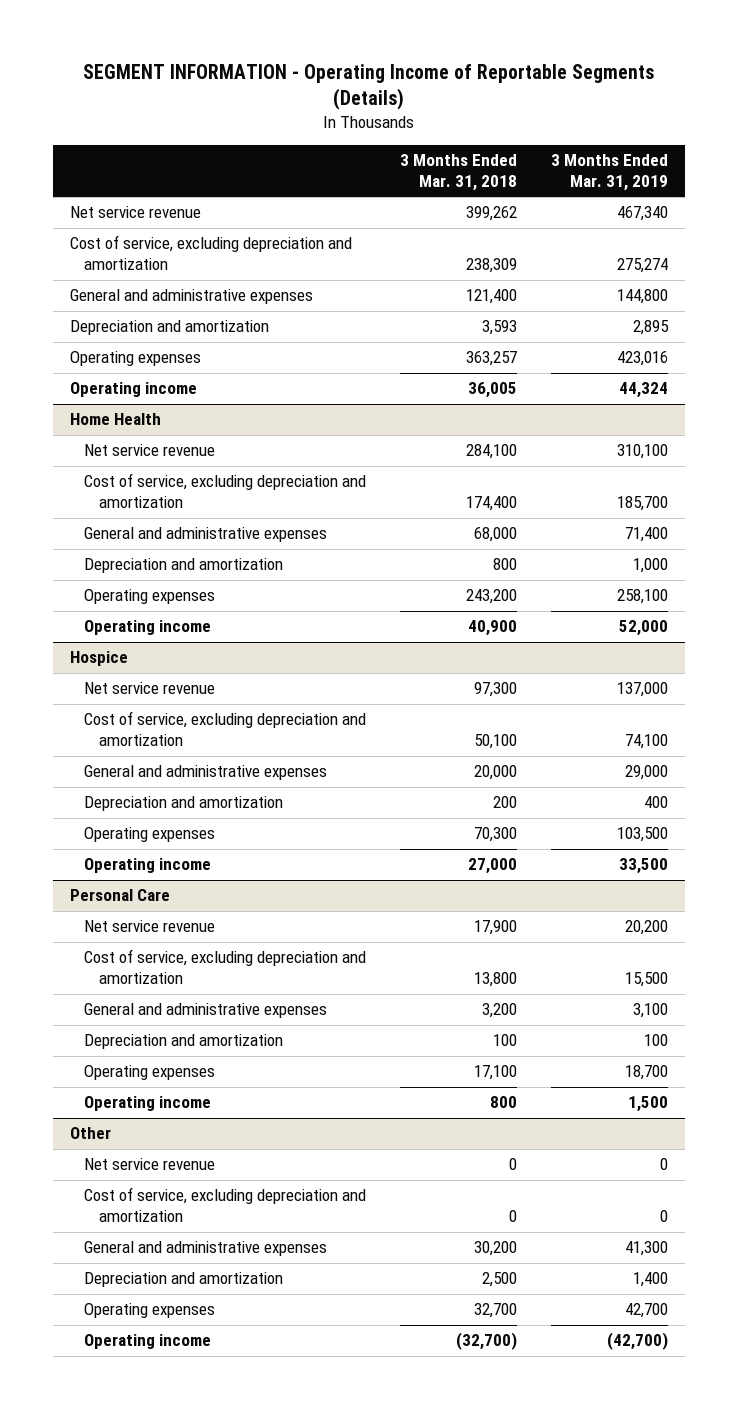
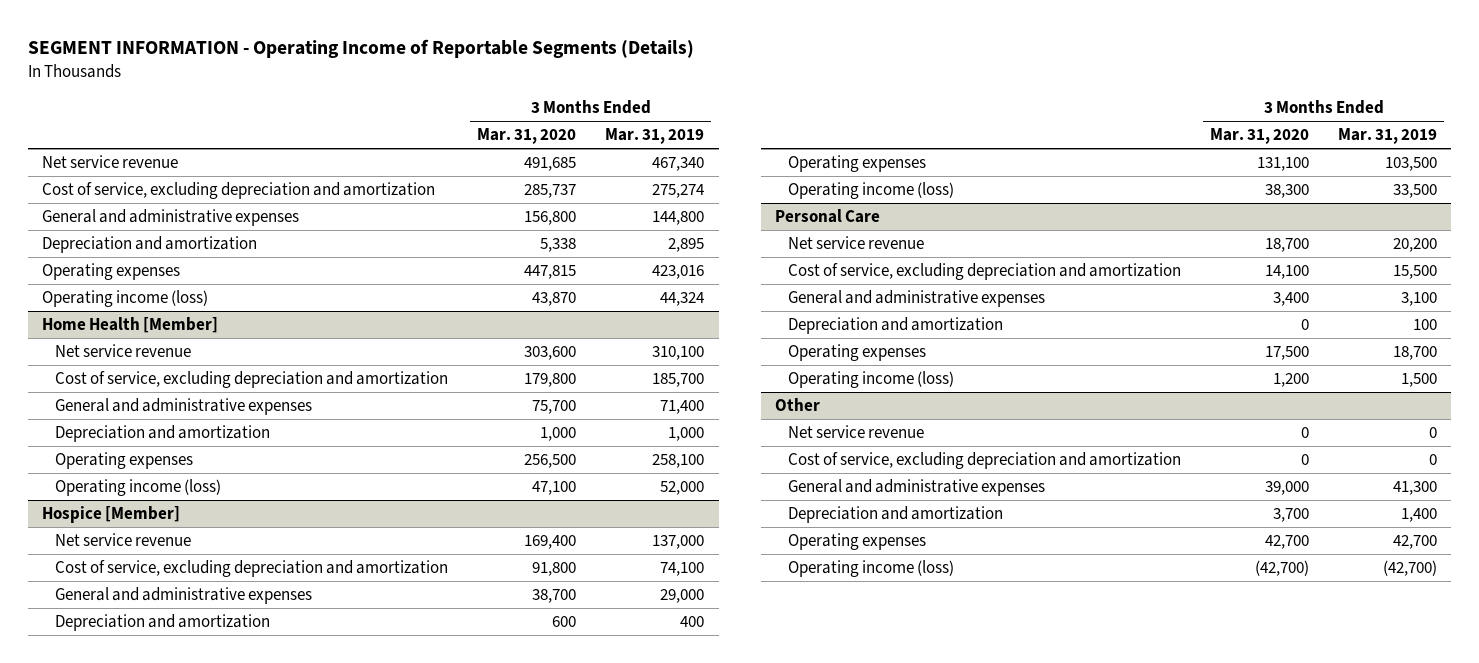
- | 3 Months Ended Mar. 31, 2018 | 3 Months Ended Mar. 31, 2019
+ | 3 Months Ended Mar. 31, 2020 | 3 Months Ended Mar. 31, 2019
- Operating income | 36,005 | 44,324
- Home Health
+ Operating income (loss) | 43,870 | 44,324
+ Home Health [Member]
- Operating income | 40,900 | 52,000
- Hospice
+ Operating income (loss) | 47,100 | 52,000
+ Hospice [Member]
- Operating income | 27,000 | 33,500
+ Operating income (loss) | 38,300 | 33,500
@ Personal Care
- Operating income | 800 | 1,500
+ Operating income (loss) | 1,200 | 1,500
@ Other
- Operating income | (32,700) | (42,700)
+ Operating income (loss) | (42,700) | (42,700)

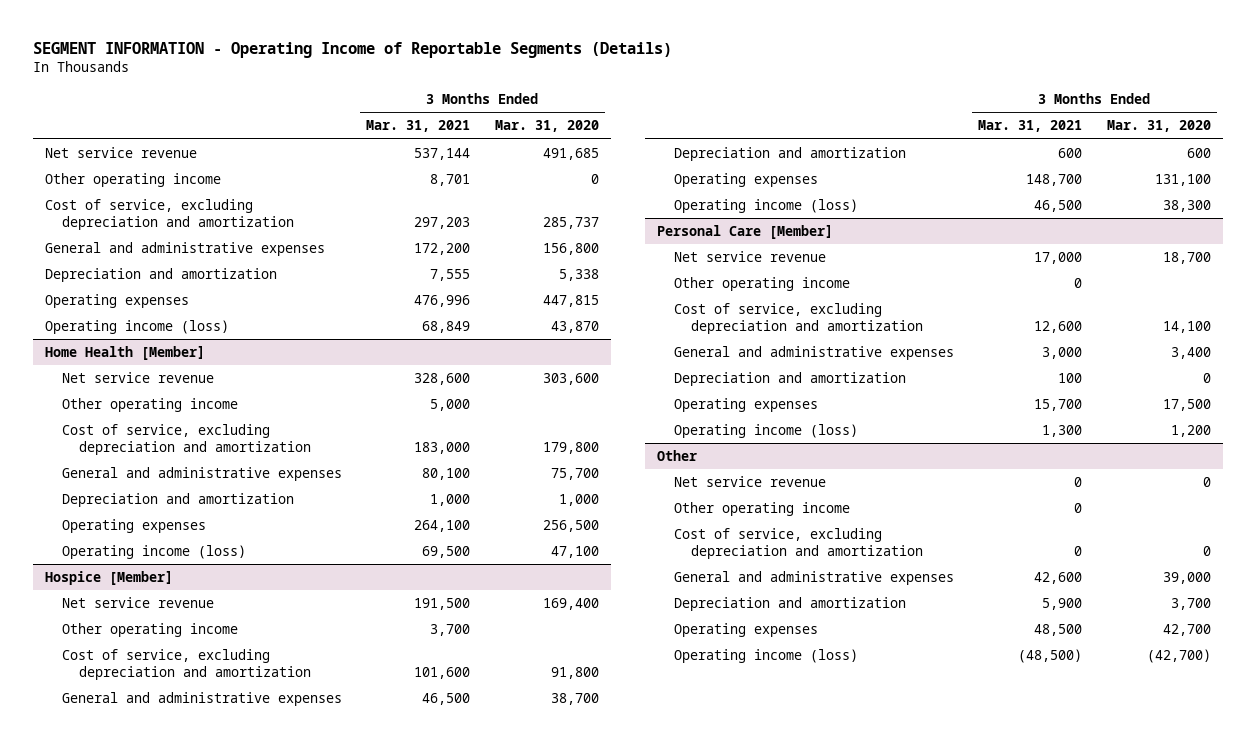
- | 3 Months Ended Mar. 31, 2020 | 3 Months Ended Mar. 31, 2019
+ | 3 Months Ended Mar. 31, 2021 | 3 Months Ended Mar. 31, 2020
+ Other operating income | 8,701 | 0
@ Home Health [Member]
+ Other operating income | 5,000 |
@ Hospice [Member]
+ Other operating income | 3,700 |
- Personal Care
+ Personal Care [Member]
+ Other operating income | 0 |
@ Other
+ Other operating income | 0 |

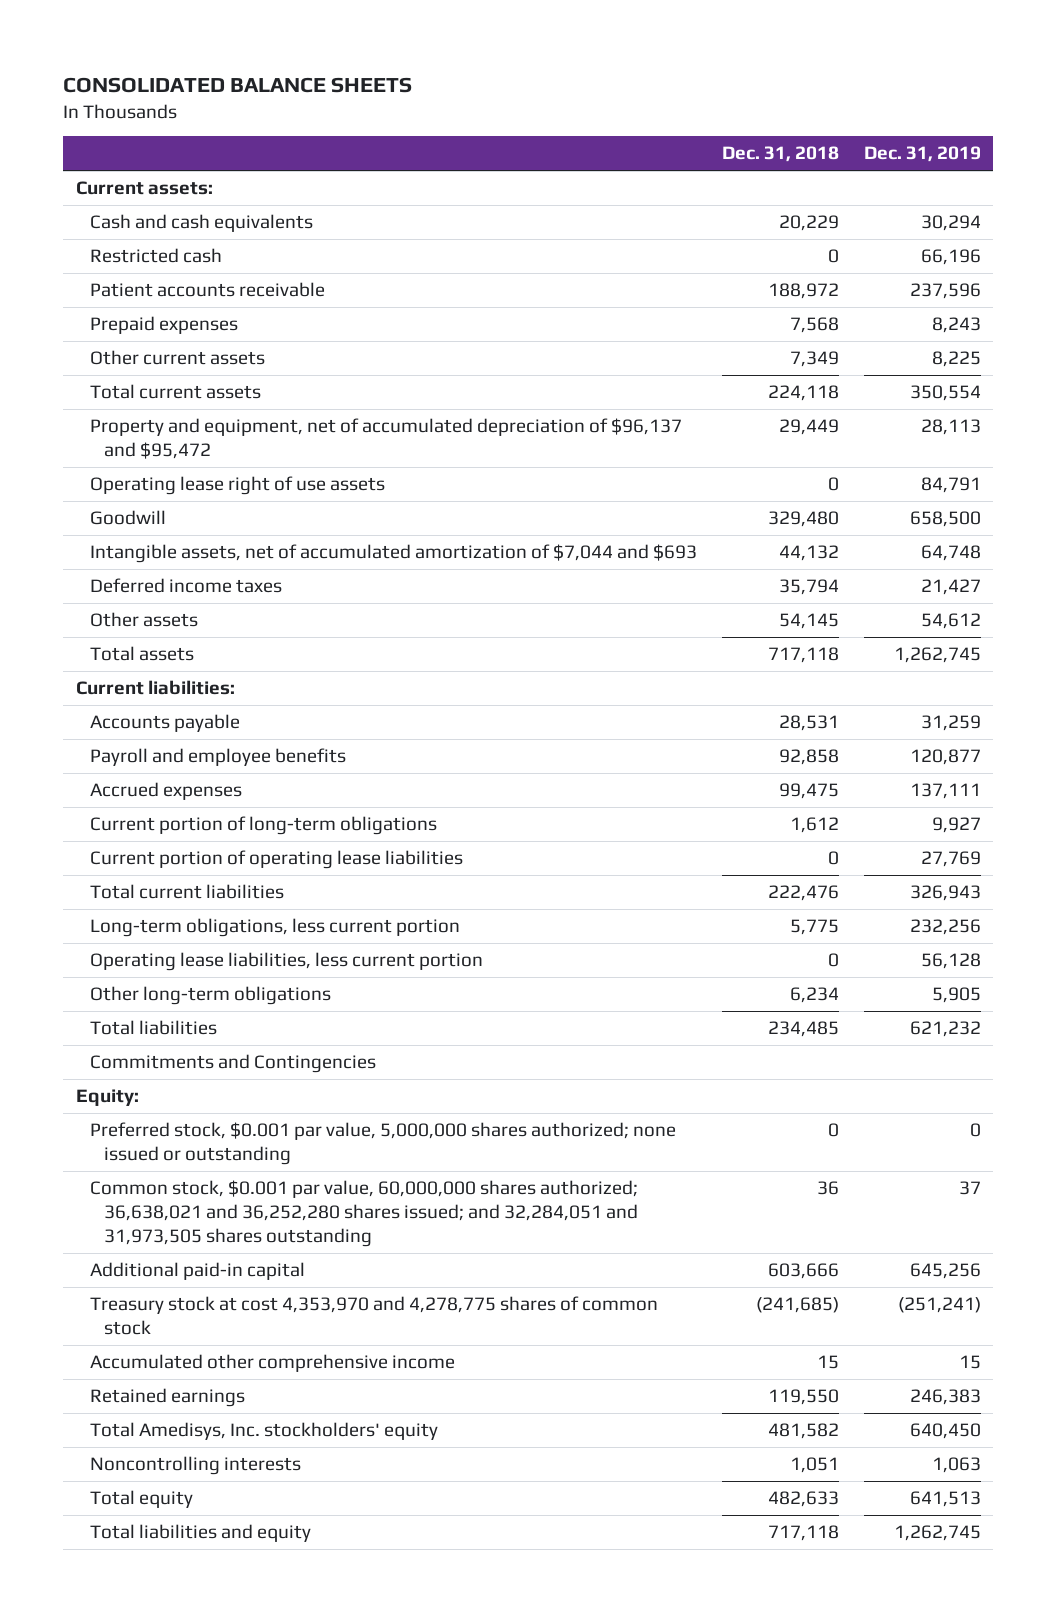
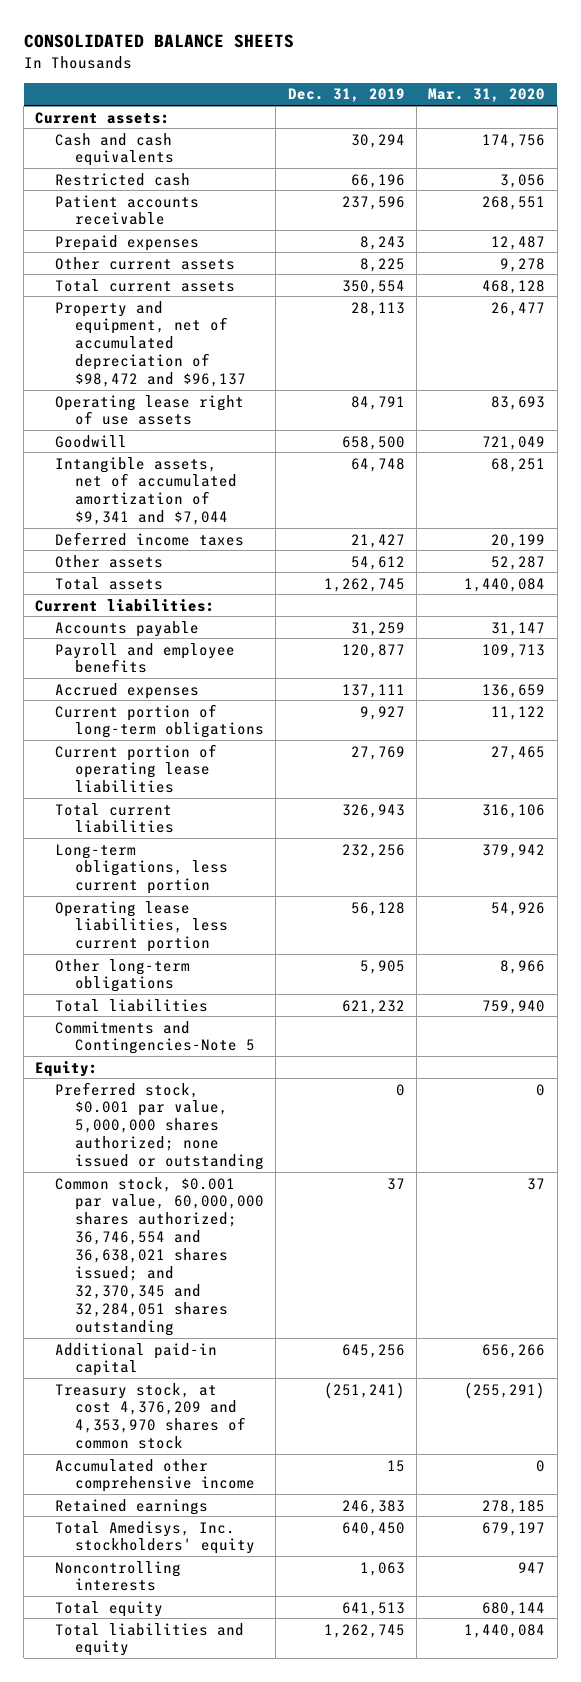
- | Dec. 31, 2018 | Dec. 31, 2019
+ | Dec. 31, 2019 | Mar. 31, 2020
- Property and equipment, net of accumulated depreciation of $96,137 and $95,472 | 29,449 | 28,113
+ Property and equipment, net of accumulated depreciation of $98,472 and $96,137 | 28,113 | 26,477
- Intangible assets, net of accumulated amortization of $7,044 and $693 | 44,132 | 64,748
+ Intangible assets, net of accumulated amortization of $9,341 and $7,044 | 64,748 | 68,251
- Commitments and Contingencies
+ Commitments and Contingencies-Note 5
- Common stock, $0.001 par value, 60,000,000 shares authorized; 36,638,021 and 36,252,280 shares issued; and 32,284,051 and 31,973,505 shares outstanding | 36 | 37
+ Common stock, $0.001 par value, 60,000,000 shares authorized; 36,746,554 and 36,638,021 shares issued; and 32,370,345 and 32,284,051 shares outstanding | 37 | 37
- Treasury stock at cost 4,353,970 and 4,278,775 shares of common stock | (241,685) | (251,241)
+ Treasury stock, at cost 4,376,209 and 4,353,970 shares of common stock | (251,241) | (255,291)

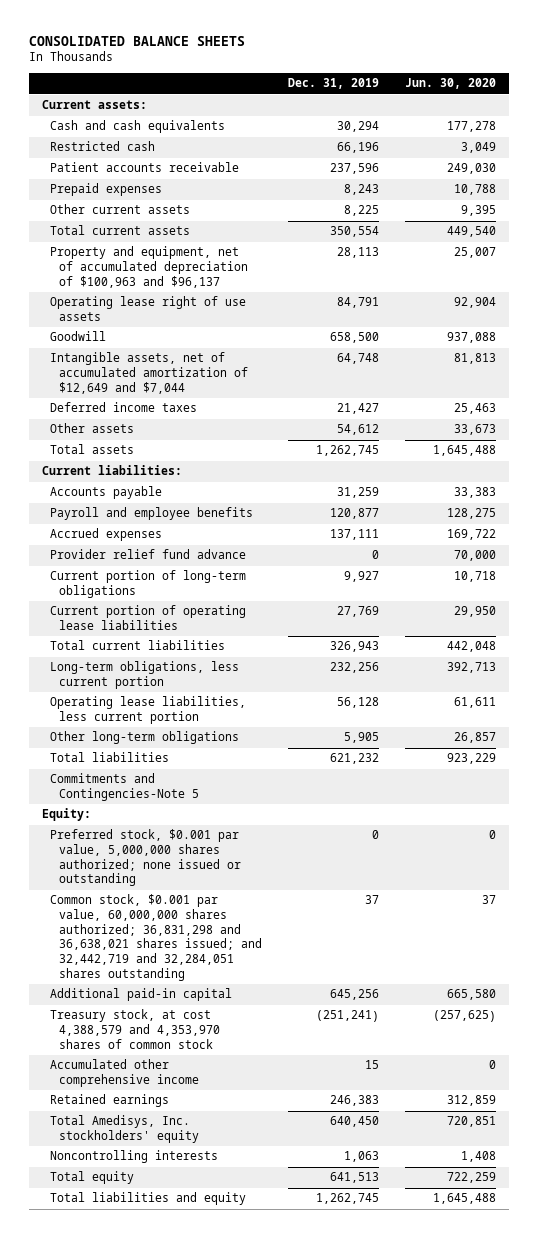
- | Dec. 31, 2019 | Mar. 31, 2020
+ | Dec. 31, 2019 | Jun. 30, 2020
- Property and equipment, net of accumulated depreciation of $98,472 and $96,137 | 28,113 | 26,477
+ Property and equipment, net of accumulated depreciation of $100,963 and $96,137 | 28,113 | 25,007
- Intangible assets, net of accumulated amortization of $9,341 and $7,044 | 64,748 | 68,251
+ Intangible assets, net of accumulated amortization of $12,649 and $7,044 | 64,748 | 81,813
+ Provider relief fund advance | 0 | 70,000
- Common stock, $0.001 par value, 60,000,000 shares authorized; 36,746,554 and 36,638,021 shares issued; and 32,370,345 and 32,284,051 shares outstanding | 37 | 37
+ Common stock, $0.001 par value, 60,000,000 shares authorized; 36,831,298 and 36,638,021 shares issued; and 32,442,719 and 32,284,051 shares outstanding | 37 | 37
- Treasury stock, at cost 4,376,209 and 4,353,970 shares of common stock | (251,241) | (255,291)
+ Treasury stock, at cost 4,388,579 and 4,353,970 shares of common stock | (251,241) | (257,625)

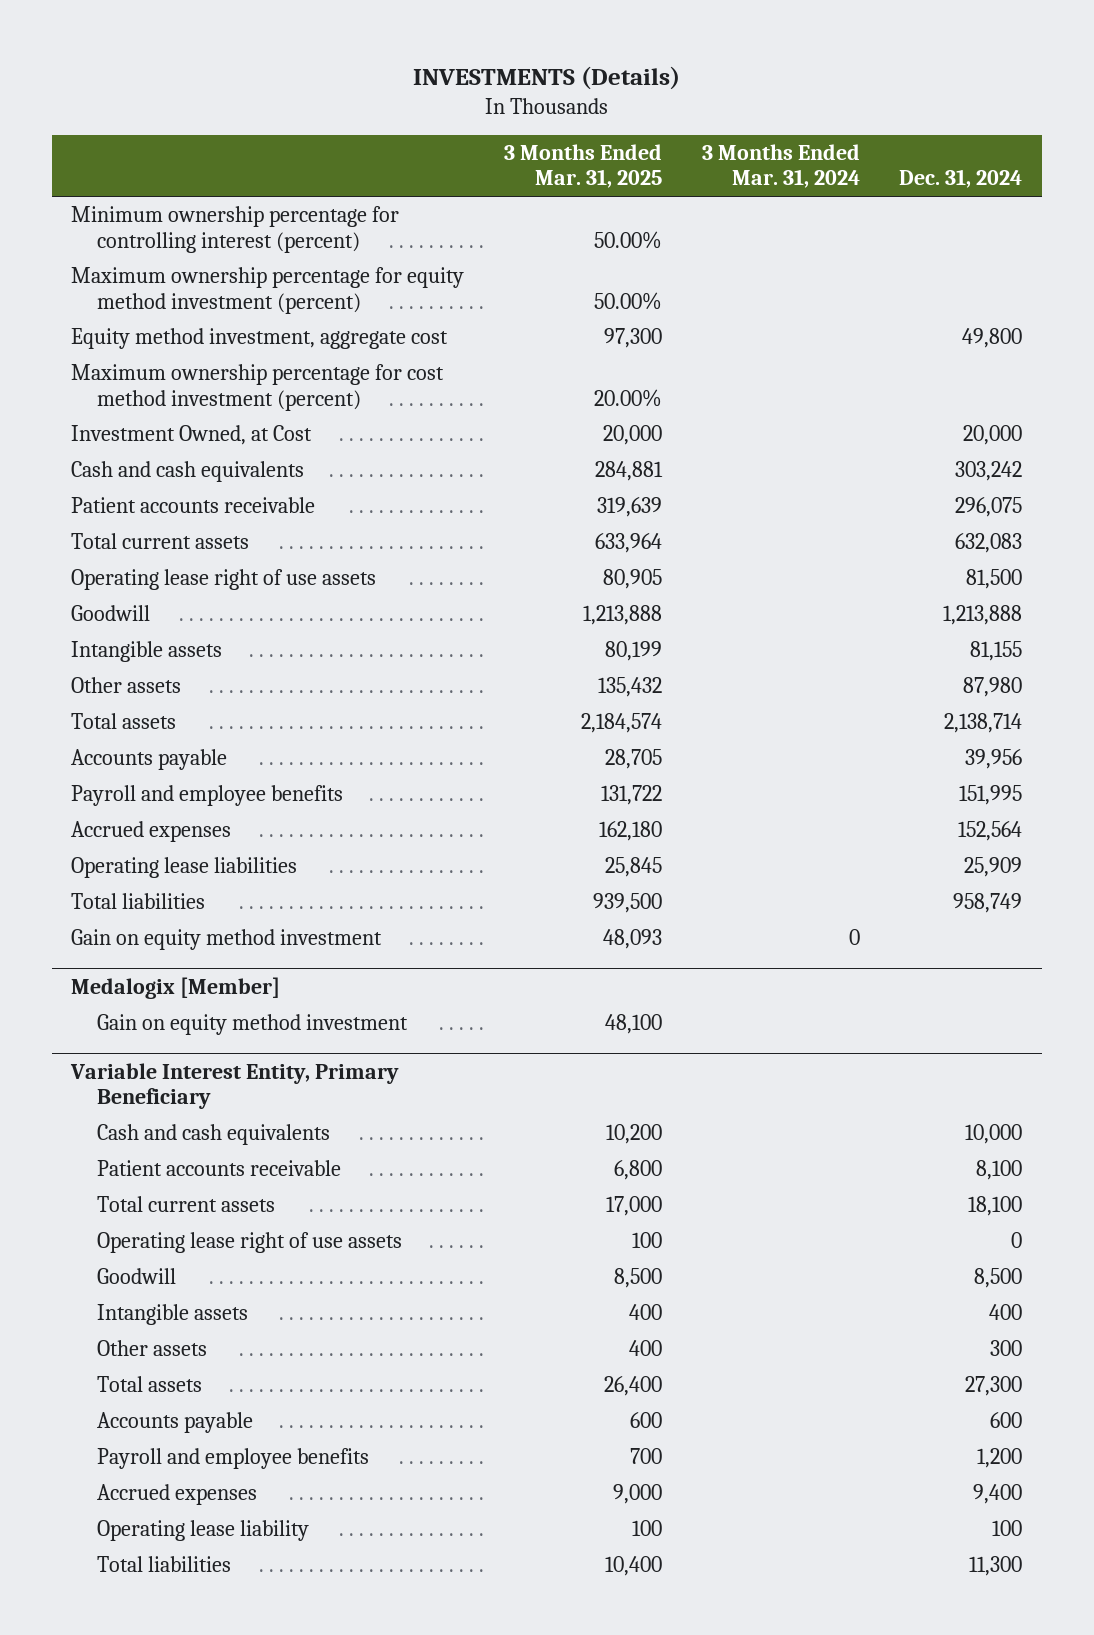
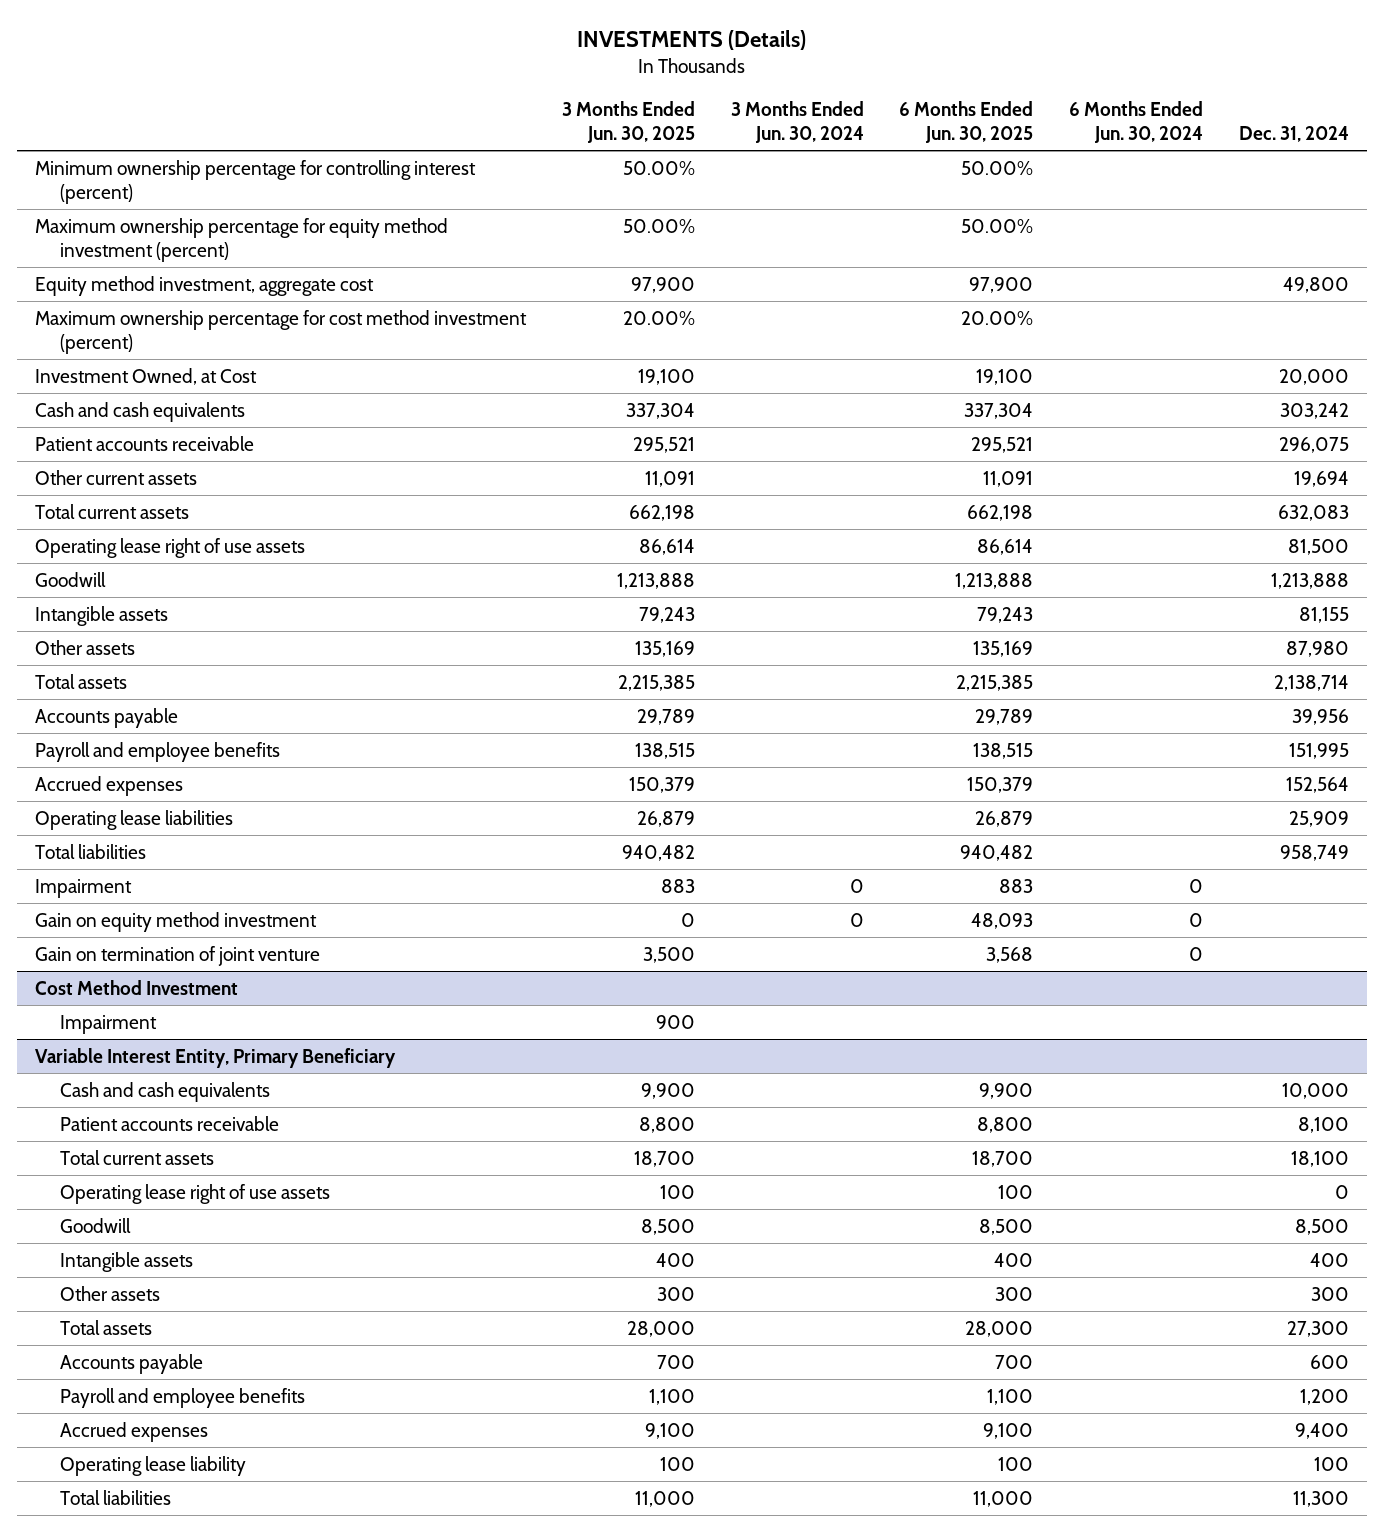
- | 3 Months Ended Mar. 31, 2025 | 3 Months Ended Mar. 31, 2024 | Dec. 31, 2024
+ | 3 Months Ended Jun. 30, 2025 | 3 Months Ended Jun. 30, 2024 | 6 Months Ended Jun. 30, 2025 | 6 Months Ended Jun. 30, 2024 | Dec. 31, 2024
+ Other current assets | 11,091 | | 11,091 | | 19,694
- Gain on equity method investment | 48,093 | 0 |
- Medalogix [Member]
+ Impairment | 883 | 0 | 883 | 0 |
+ Gain on termination of joint venture | 3,500 | | 3,568 | 0 |
+ Cost Method Investment
+ Impairment | 900 | | | |

